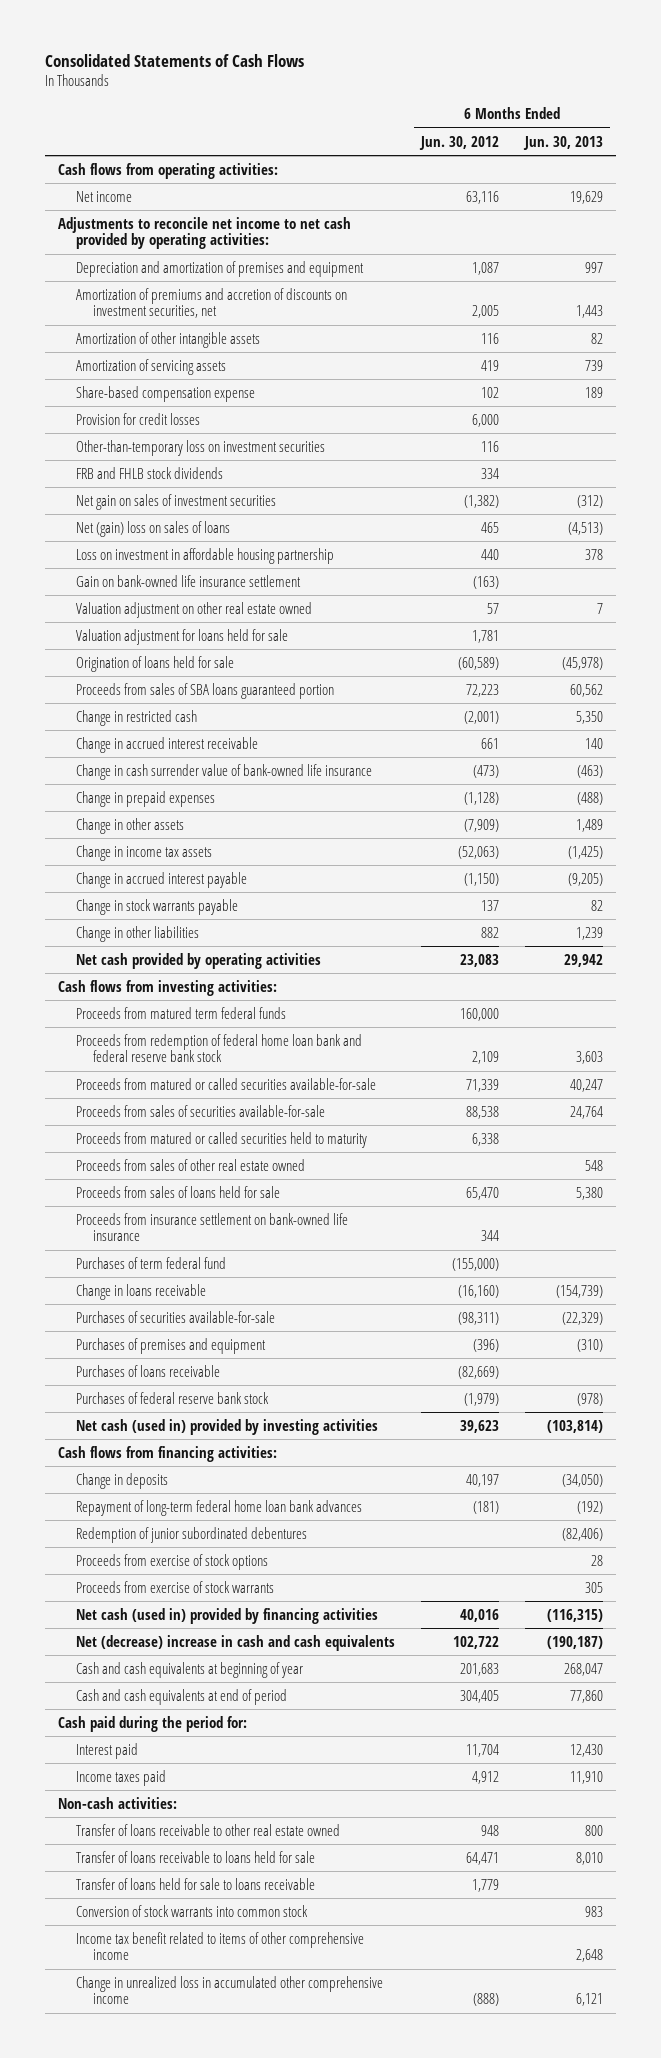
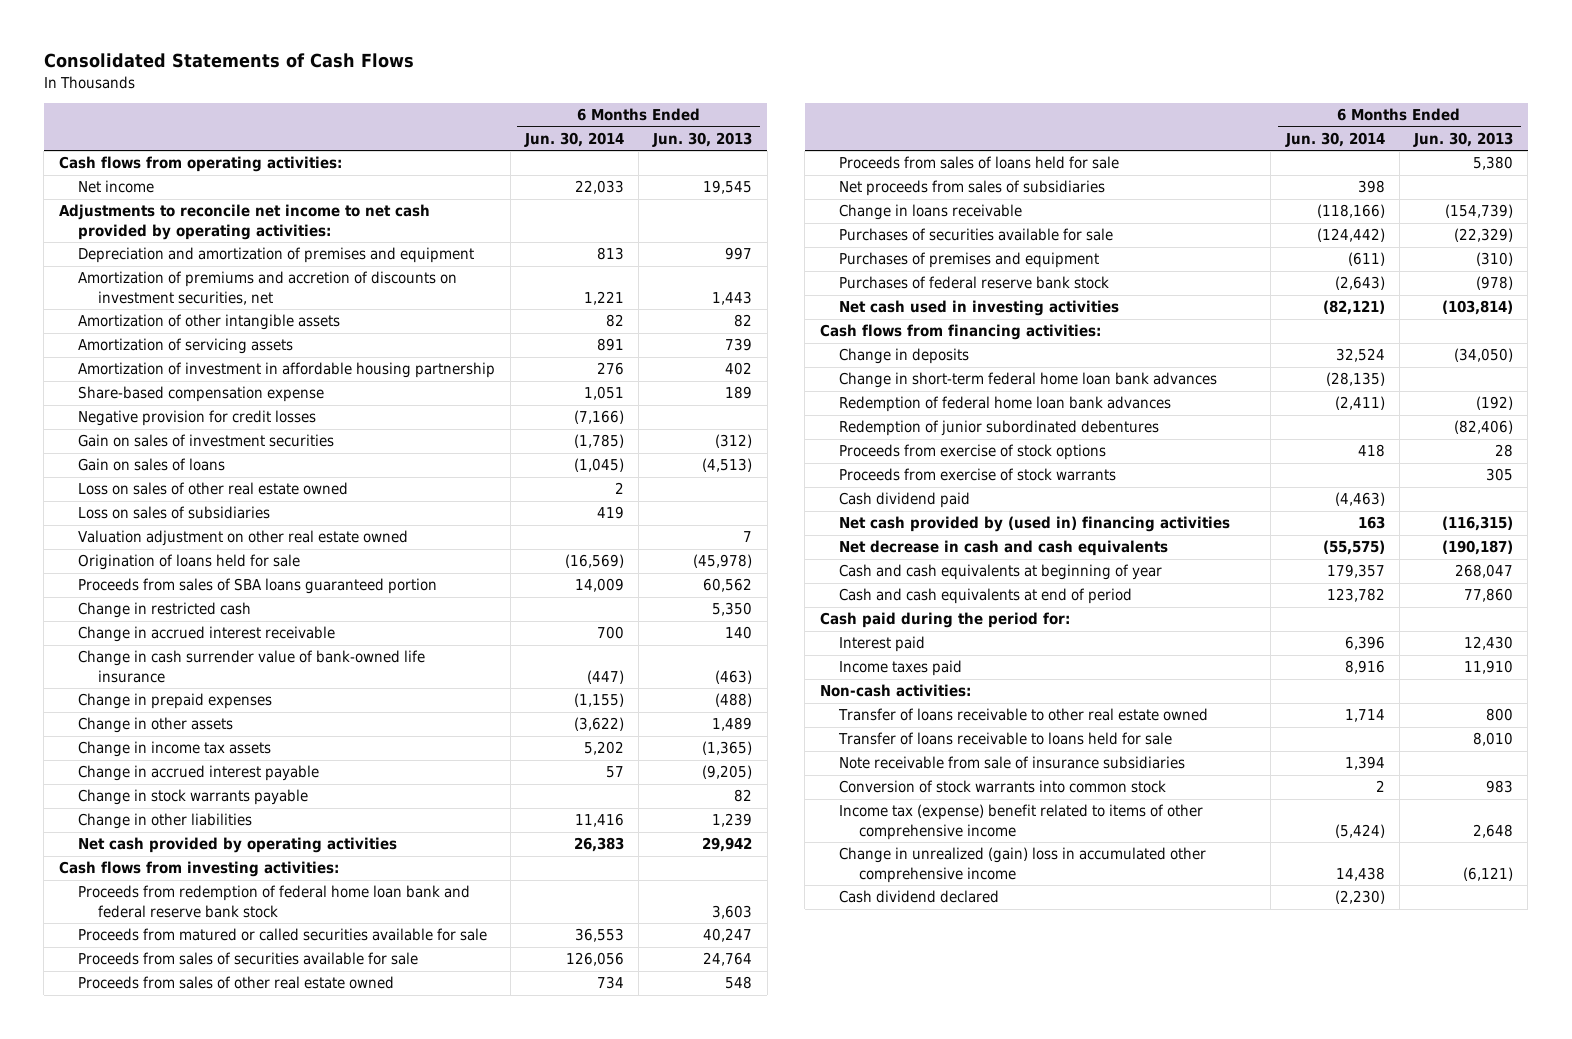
- | 6 Months Ended Jun. 30, 2012 | 6 Months Ended Jun. 30, 2013
+ | 6 Months Ended Jun. 30, 2014 | 6 Months Ended Jun. 30, 2013
- Net income | 63,116 | 19,629
+ Net income | 22,033 | 19,545
+ Amortization of investment in affordable housing partnership | 276 | 402
- Provision for credit losses | 6,000 |
- Other-than-temporary loss on investment securities | 116 |
- FRB and FHLB stock dividends | 334 |
- Net gain on sales of investment securities | (1,382) | (312)
- Net (gain) loss on sales of loans | 465 | (4,513)
- Loss on investment in affordable housing partnership | 440 | 378
- Gain on bank-owned life insurance settlement | (163) |
+ Negative provision for credit losses | (7,166) |
+ Gain on sales of investment securities | (1,785) | (312)
+ Gain on sales of loans | (1,045) | (4,513)
+ Loss on sales of other real estate owned | 2 |
+ Loss on sales of subsidiaries | 419 |
- Valuation adjustment for loans held for sale | 1,781 |
- Change in income tax assets | (52,063) | (1,425)
+ Change in income tax assets | 5,202 | (1,365)
- Proceeds from matured term federal funds | 160,000 |
- Proceeds from matured or called securities available-for-sale | 71,339 | 40,247
- Proceeds from sales of securities available-for-sale | 88,538 | 24,764
- Proceeds from matured or called securities held to maturity | 6,338 |
+ Proceeds from matured or called securities available for sale | 36,553 | 40,247
+ Proceeds from sales of securities available for sale | 126,056 | 24,764
- Proceeds from insurance settlement on bank-owned life insurance | 344 |
- Purchases of term federal fund | (155,000) |
+ Net proceeds from sales of subsidiaries | 398 |
- Purchases of securities available-for-sale | (98,311) | (22,329)
+ Purchases of securities available for sale | (124,442) | (22,329)
- Purchases of loans receivable | (82,669) |
- Net cash (used in) provided by investing activities | 39,623 | (103,814)
+ Net cash used in investing activities | (82,121) | (103,814)
- Repayment of long-term federal home loan bank advances | (181) | (192)
+ Change in short-term federal home loan bank advances | (28,135) |
+ Redemption of federal home loan bank advances | (2,411) | (192)
- Net cash (used in) provided by financing activities | 40,016 | (116,315)
- Net (decrease) increase in cash and cash equivalents | 102,722 | (190,187)
+ Cash dividend paid | (4,463) |
+ Net cash provided by (used in) financing activities | 163 | (116,315)
+ Net decrease in cash and cash equivalents | (55,575) | (190,187)
- Transfer of loans held for sale to loans receivable | 1,779 |
+ Note receivable from sale of insurance subsidiaries | 1,394 |
- Income tax benefit related to items of other comprehensive income | | 2,648
- Change in unrealized loss in accumulated other comprehensive income | (888) | 6,121
+ Income tax (expense) benefit related to items of other comprehensive income | (5,424) | 2,648
+ Change in unrealized (gain) loss in accumulated other comprehensive income | 14,438 | (6,121)
+ Cash dividend declared | (2,230) |

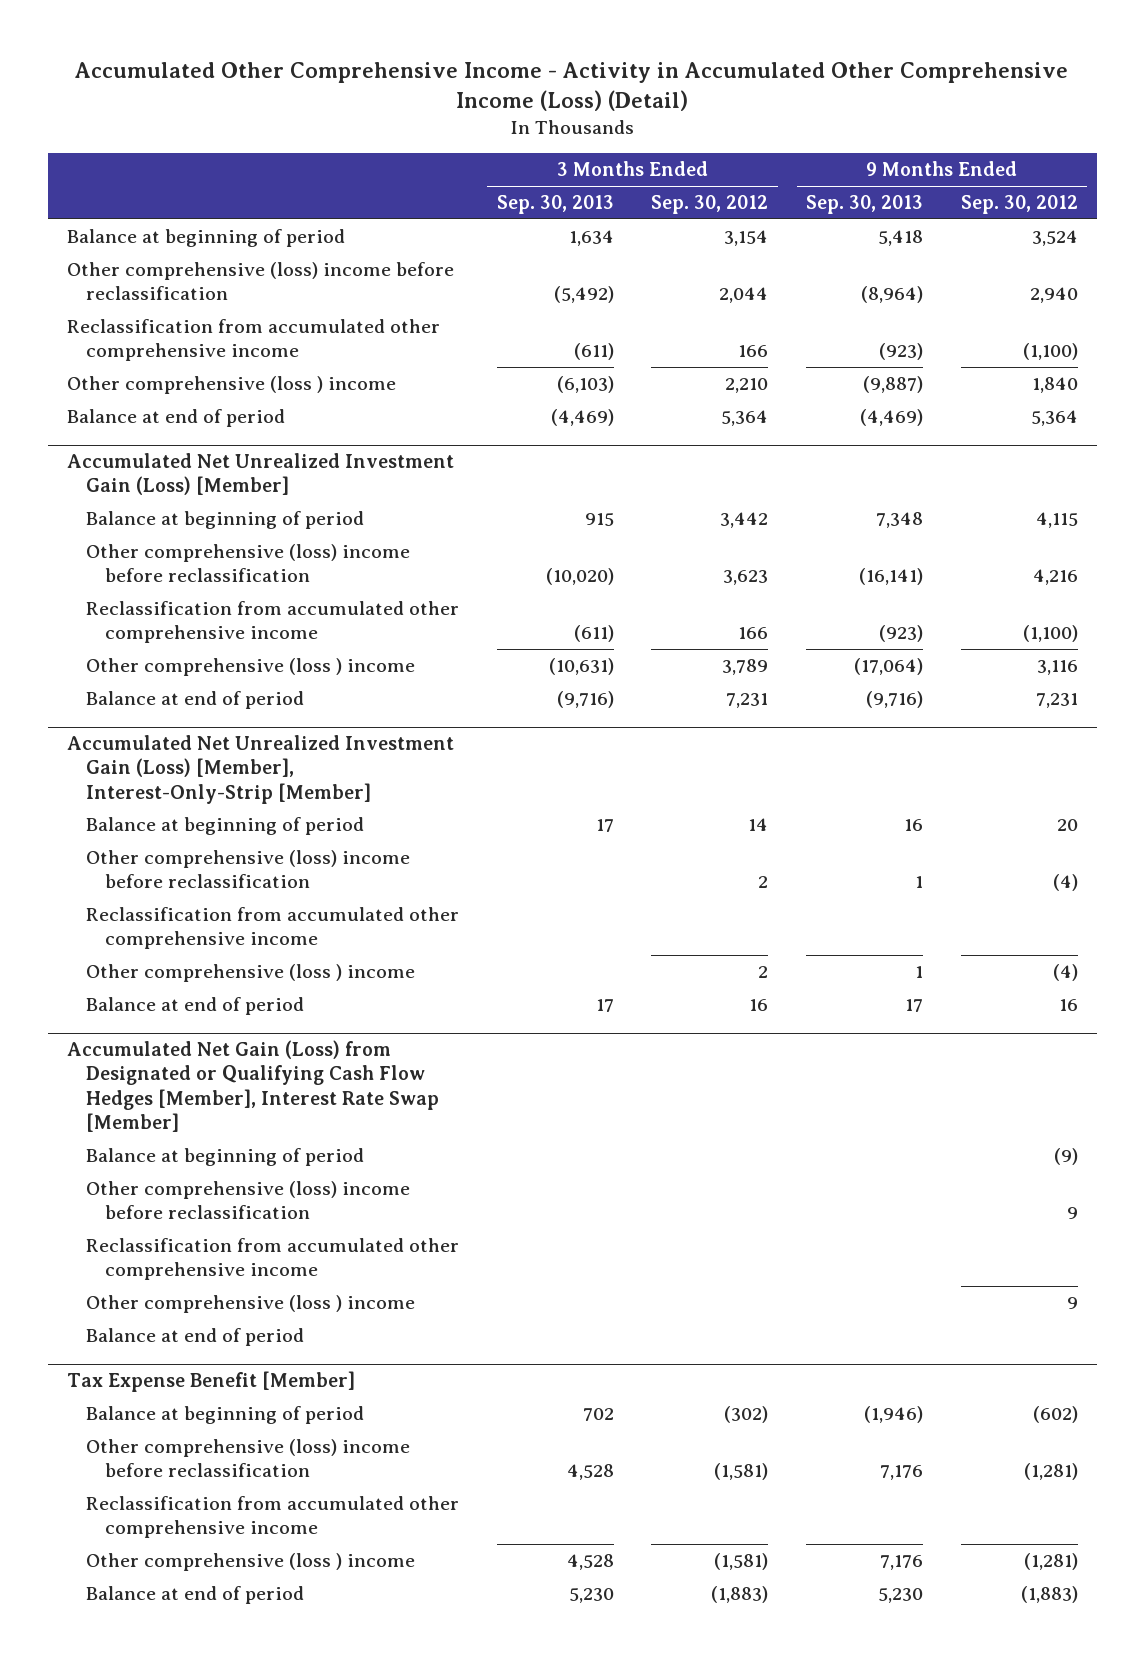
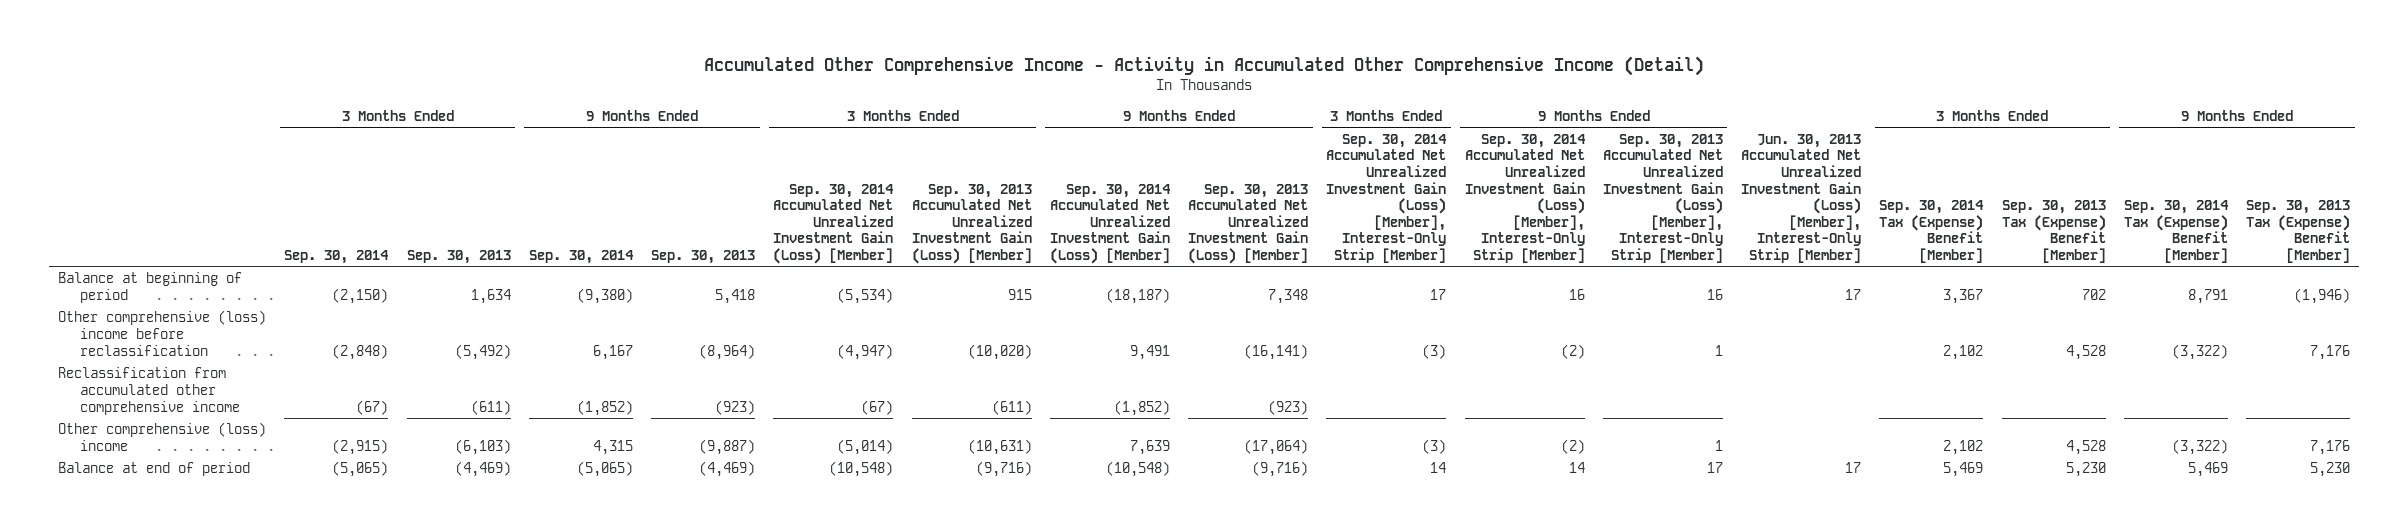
- Accumulated Other Comprehensive Income - Activity in Accumulated Other Comprehensive Income (Loss) (Detail)
+ Accumulated Other Comprehensive Income - Activity in Accumulated Other Comprehensive Income (Detail)
- | 3 Months Ended Sep. 30, 2013 | 3 Months Ended Sep. 30, 2012 | 9 Months Ended Sep. 30, 2013 | 9 Months Ended Sep. 30, 2012
+ | 3 Months Ended Sep. 30, 2014 | 3 Months Ended Sep. 30, 2013 | 9 Months Ended Sep. 30, 2014 | 9 Months Ended Sep. 30, 2013 | 3 Months Ended Sep. 30, 2014 Accumulated Net Unrealized Investment Gain (Loss) [Member] | 3 Months Ended Sep. 30, 2013 Accumulated Net Unrealized Investment Gain (Loss) [Member] | 9 Months Ended Sep. 30, 2014 Accumulated Net Unrealized Investment Gain (Loss) [Member] | 9 Months Ended Sep. 30, 2013 Accumulated Net Unrealized Investment Gain (Loss) [Member] | 3 Months Ended Sep. 30, 2014 Accumulated Net Unrealized Investment Gain (Loss) [Member], Interest-Only Strip [Member] | 9 Months Ended Sep. 30, 2014 Accumulated Net Unrealized Investment Gain (Loss) [Member], Interest-Only Strip [Member] | 9 Months Ended Sep. 30, 2013 Accumulated Net Unrealized Investment Gain (Loss) [Member], Interest-Only Strip [Member] | Jun. 30, 2013 Accumulated Net Unrealized Investment Gain (Loss) [Member], Interest-Only Strip [Member] | 3 Months Ended Sep. 30, 2014 Tax (Expense) Benefit [Member] | 3 Months Ended Sep. 30, 2013 Tax (Expense) Benefit [Member] | 9 Months Ended Sep. 30, 2014 Tax (Expense) Benefit [Member] | 9 Months Ended Sep. 30, 2013 Tax (Expense) Benefit [Member]
- Other comprehensive (loss ) income | (6,103) | 2,210 | (9,887) | 1,840
+ Other comprehensive (loss) income | (2,915) | (6,103) | 4,315 | (9,887) | (5,014) | (10,631) | 7,639 | (17,064) | (3) | (2) | 1 | | 2,102 | 4,528 | (3,322) | 7,176
- Accumulated Net Unrealized Investment Gain (Loss) [Member]
- Balance at beginning of period | 915 | 3,442 | 7,348 | 4,115
- Other comprehensive (loss) income before reclassification | (10,020) | 3,623 | (16,141) | 4,216
- Reclassification from accumulated other comprehensive income | (611) | 166 | (923) | (1,100)
- Other comprehensive (loss ) income | (10,631) | 3,789 | (17,064) | 3,116
- Balance at end of period | (9,716) | 7,231 | (9,716) | 7,231
- Accumulated Net Unrealized Investment Gain (Loss) [Member], Interest-Only-Strip [Member]
- Balance at beginning of period | 17 | 14 | 16 | 20
- Other comprehensive (loss) income before reclassification | | 2 | 1 | (4)
- Reclassification from accumulated other comprehensive income
- Other comprehensive (loss ) income | | 2 | 1 | (4)
- Balance at end of period | 17 | 16 | 17 | 16
- Accumulated Net Gain (Loss) from Designated or Qualifying Cash Flow Hedges [Member], Interest Rate Swap [Member]
- Balance at beginning of period | | | | (9)
- Other comprehensive (loss) income before reclassification | | | | 9
- Reclassification from accumulated other comprehensive income
- Other comprehensive (loss ) income | | | | 9
- Balance at end of period
- Tax Expense Benefit [Member]
- Balance at beginning of period | 702 | (302) | (1,946) | (602)
- Other comprehensive (loss) income before reclassification | 4,528 | (1,581) | 7,176 | (1,281)
- Reclassification from accumulated other comprehensive income
- Other comprehensive (loss ) income | 4,528 | (1,581) | 7,176 | (1,281)
- Balance at end of period | 5,230 | (1,883) | 5,230 | (1,883)

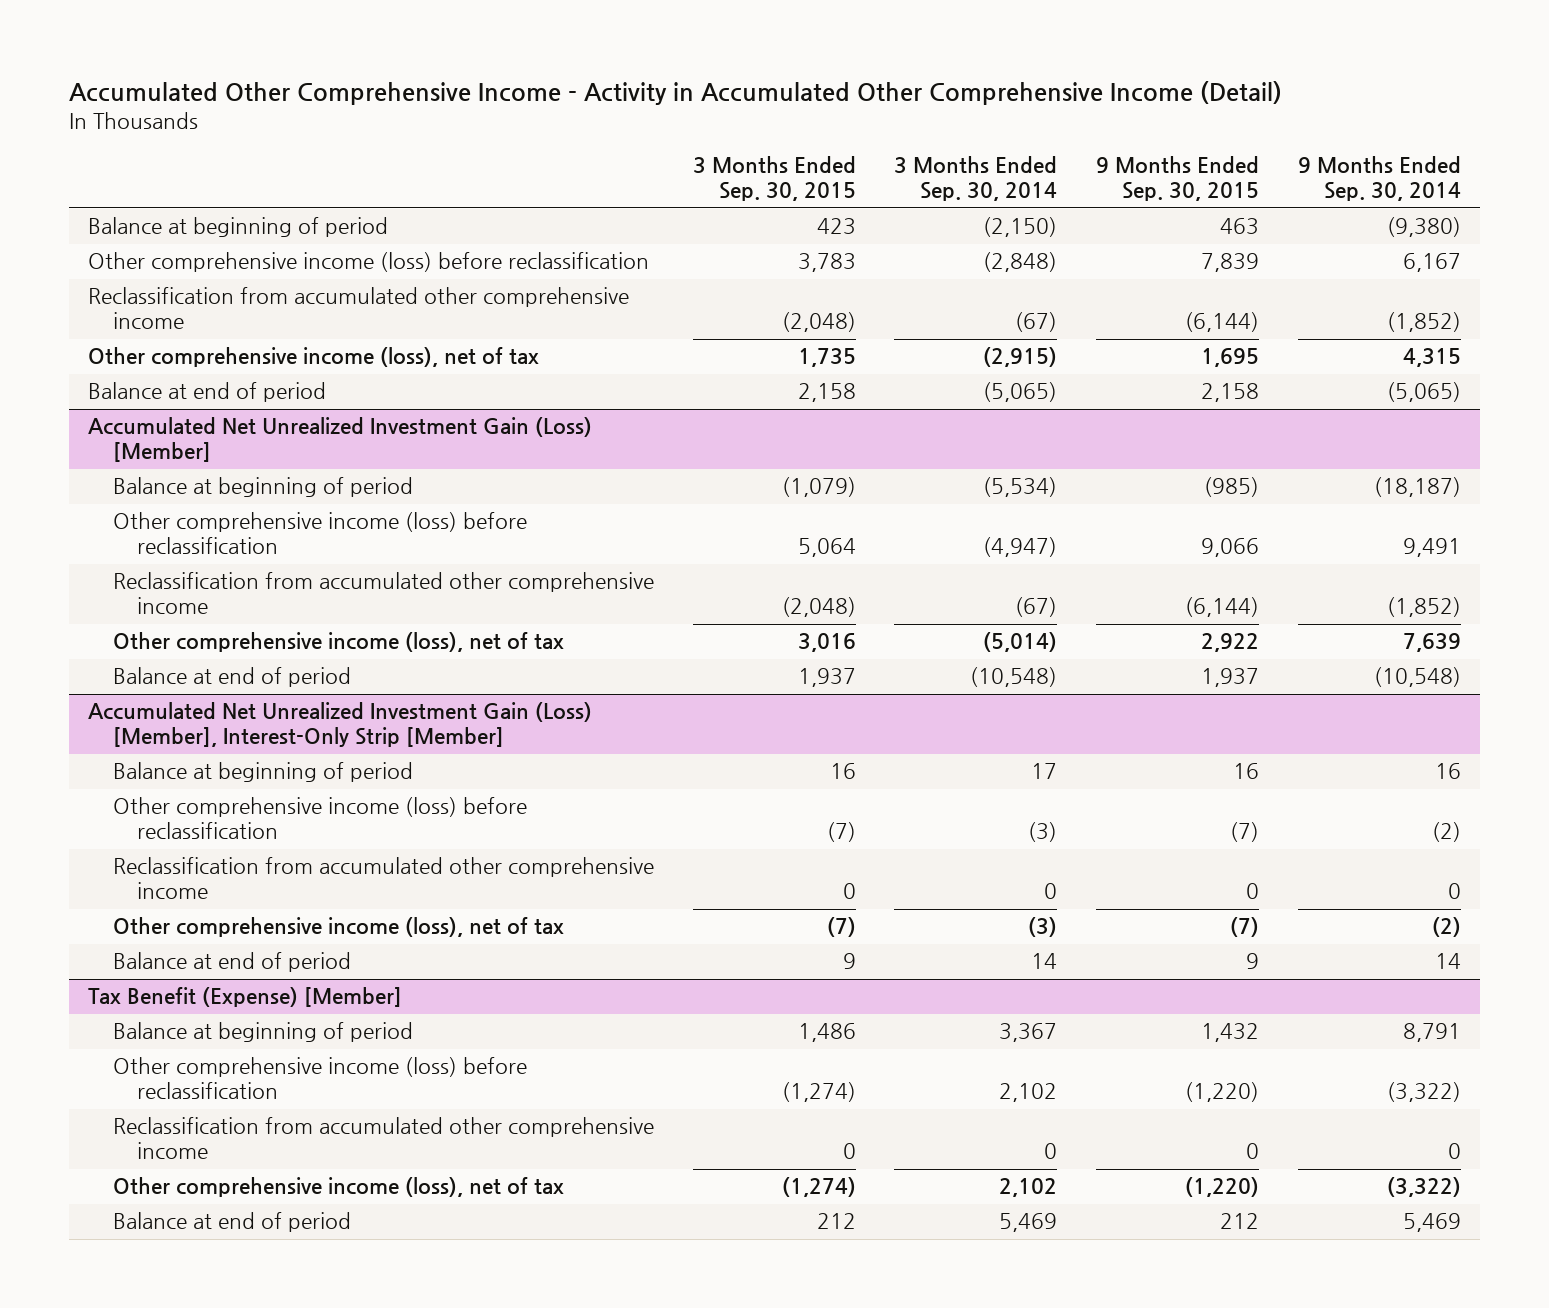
- | 3 Months Ended Sep. 30, 2014 | 3 Months Ended Sep. 30, 2013 | 9 Months Ended Sep. 30, 2014 | 9 Months Ended Sep. 30, 2013 | 3 Months Ended Sep. 30, 2014 Accumulated Net Unrealized Investment Gain (Loss) [Member] | 3 Months Ended Sep. 30, 2013 Accumulated Net Unrealized Investment Gain (Loss) [Member] | 9 Months Ended Sep. 30, 2014 Accumulated Net Unrealized Investment Gain (Loss) [Member] | 9 Months Ended Sep. 30, 2013 Accumulated Net Unrealized Investment Gain (Loss) [Member] | 3 Months Ended Sep. 30, 2014 Accumulated Net Unrealized Investment Gain (Loss) [Member], Interest-Only Strip [Member] | 9 Months Ended Sep. 30, 2014 Accumulated Net Unrealized Investment Gain (Loss) [Member], Interest-Only Strip [Member] | 9 Months Ended Sep. 30, 2013 Accumulated Net Unrealized Investment Gain (Loss) [Member], Interest-Only Strip [Member] | Jun. 30, 2013 Accumulated Net Unrealized Investment Gain (Loss) [Member], Interest-Only Strip [Member] | 3 Months Ended Sep. 30, 2014 Tax (Expense) Benefit [Member] | 3 Months Ended Sep. 30, 2013 Tax (Expense) Benefit [Member] | 9 Months Ended Sep. 30, 2014 Tax (Expense) Benefit [Member] | 9 Months Ended Sep. 30, 2013 Tax (Expense) Benefit [Member]
+ | 3 Months Ended Sep. 30, 2015 | 3 Months Ended Sep. 30, 2014 | 9 Months Ended Sep. 30, 2015 | 9 Months Ended Sep. 30, 2014
- Other comprehensive (loss) income before reclassification | (2,848) | (5,492) | 6,167 | (8,964) | (4,947) | (10,020) | 9,491 | (16,141) | (3) | (2) | 1 | | 2,102 | 4,528 | (3,322) | 7,176
+ Other comprehensive income (loss) before reclassification | 3,783 | (2,848) | 7,839 | 6,167
- Other comprehensive (loss) income | (2,915) | (6,103) | 4,315 | (9,887) | (5,014) | (10,631) | 7,639 | (17,064) | (3) | (2) | 1 | | 2,102 | 4,528 | (3,322) | 7,176
+ Other comprehensive income (loss), net of tax | 1,735 | (2,915) | 1,695 | 4,315
+ Accumulated Net Unrealized Investment Gain (Loss) [Member]
+ Balance at beginning of period | (1,079) | (5,534) | (985) | (18,187)
+ Other comprehensive income (loss) before reclassification | 5,064 | (4,947) | 9,066 | 9,491
+ Reclassification from accumulated other comprehensive income | (2,048) | (67) | (6,144) | (1,852)
+ Other comprehensive income (loss), net of tax | 3,016 | (5,014) | 2,922 | 7,639
+ Balance at end of period | 1,937 | (10,548) | 1,937 | (10,548)
+ Accumulated Net Unrealized Investment Gain (Loss) [Member], Interest-Only Strip [Member]
+ Balance at beginning of period | 16 | 17 | 16 | 16
+ Other comprehensive income (loss) before reclassification | (7) | (3) | (7) | (2)
+ Reclassification from accumulated other comprehensive income | 0 | 0 | 0 | 0
+ Other comprehensive income (loss), net of tax | (7) | (3) | (7) | (2)
+ Balance at end of period | 9 | 14 | 9 | 14
+ Tax Benefit (Expense) [Member]
+ Balance at beginning of period | 1,486 | 3,367 | 1,432 | 8,791
+ Other comprehensive income (loss) before reclassification | (1,274) | 2,102 | (1,220) | (3,322)
+ Reclassification from accumulated other comprehensive income | 0 | 0 | 0 | 0
+ Other comprehensive income (loss), net of tax | (1,274) | 2,102 | (1,220) | (3,322)
+ Balance at end of period | 212 | 5,469 | 212 | 5,469

